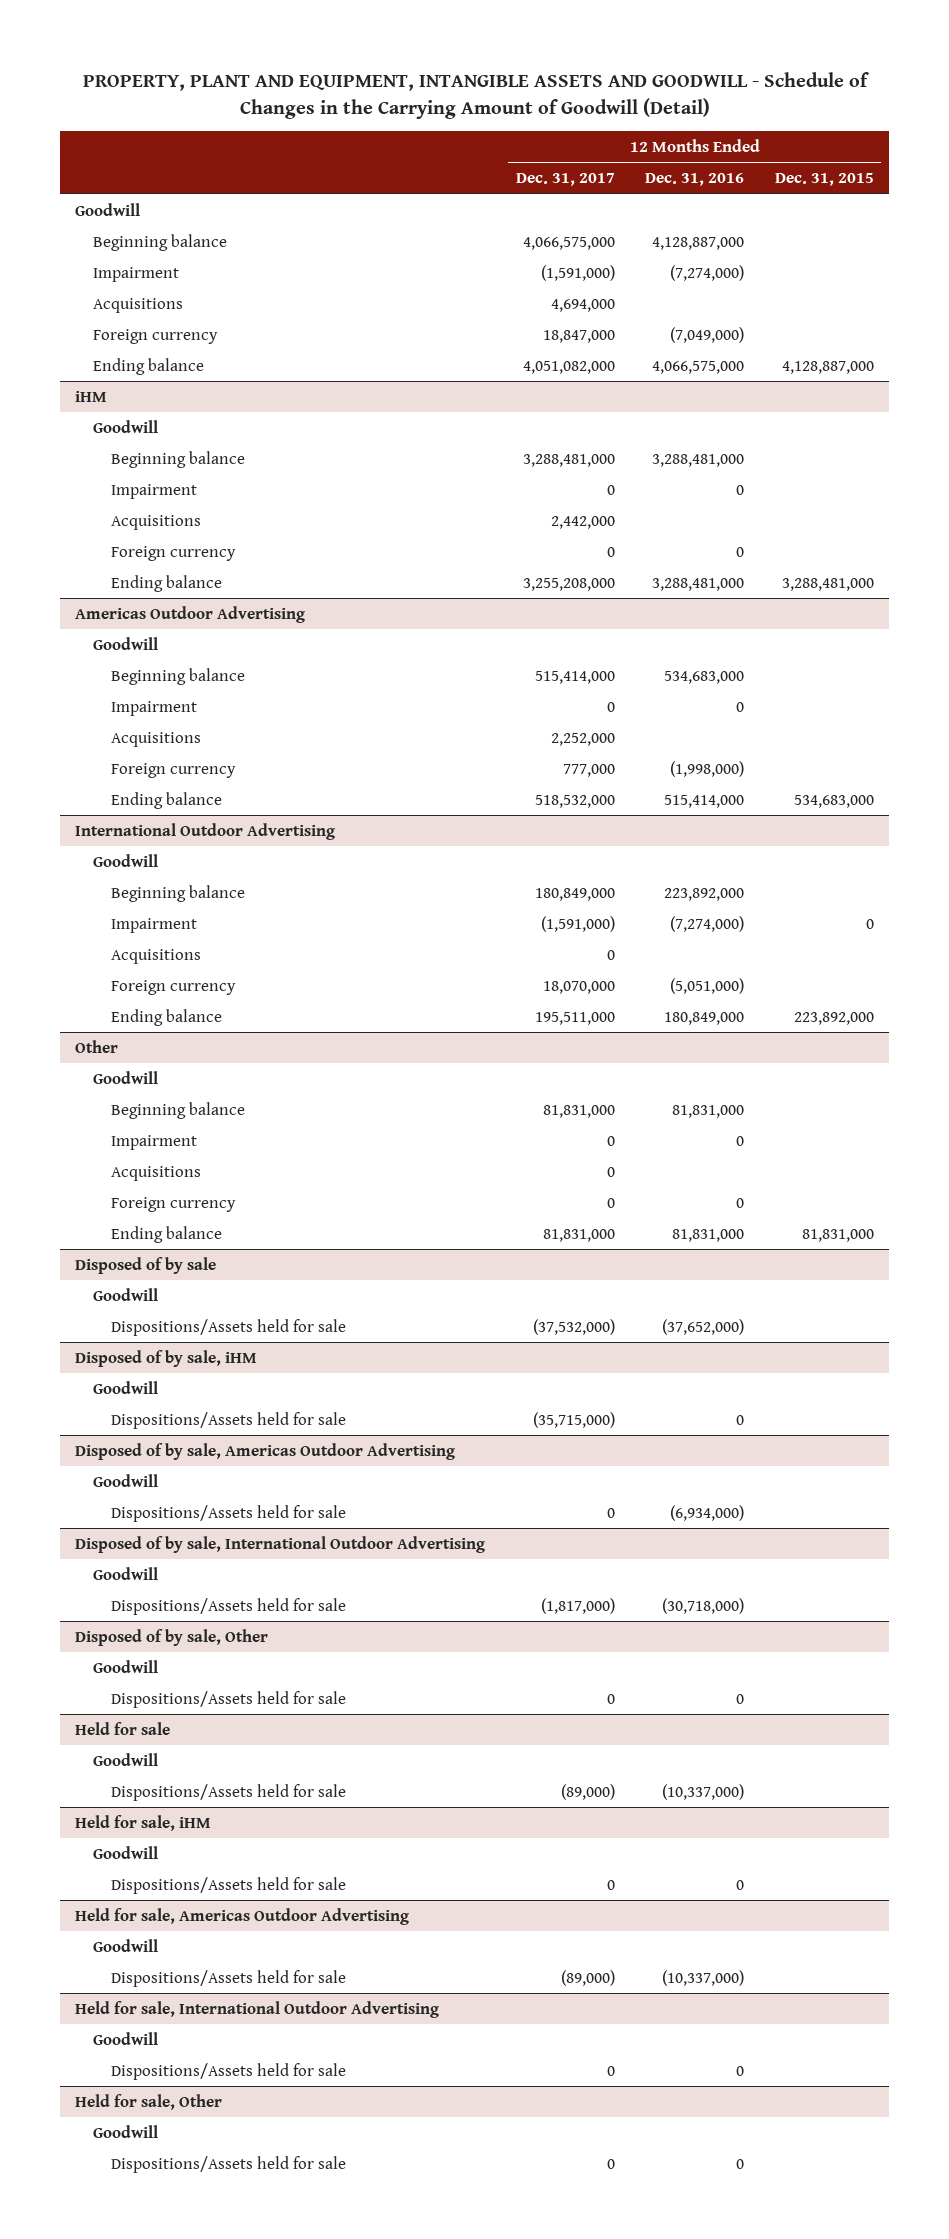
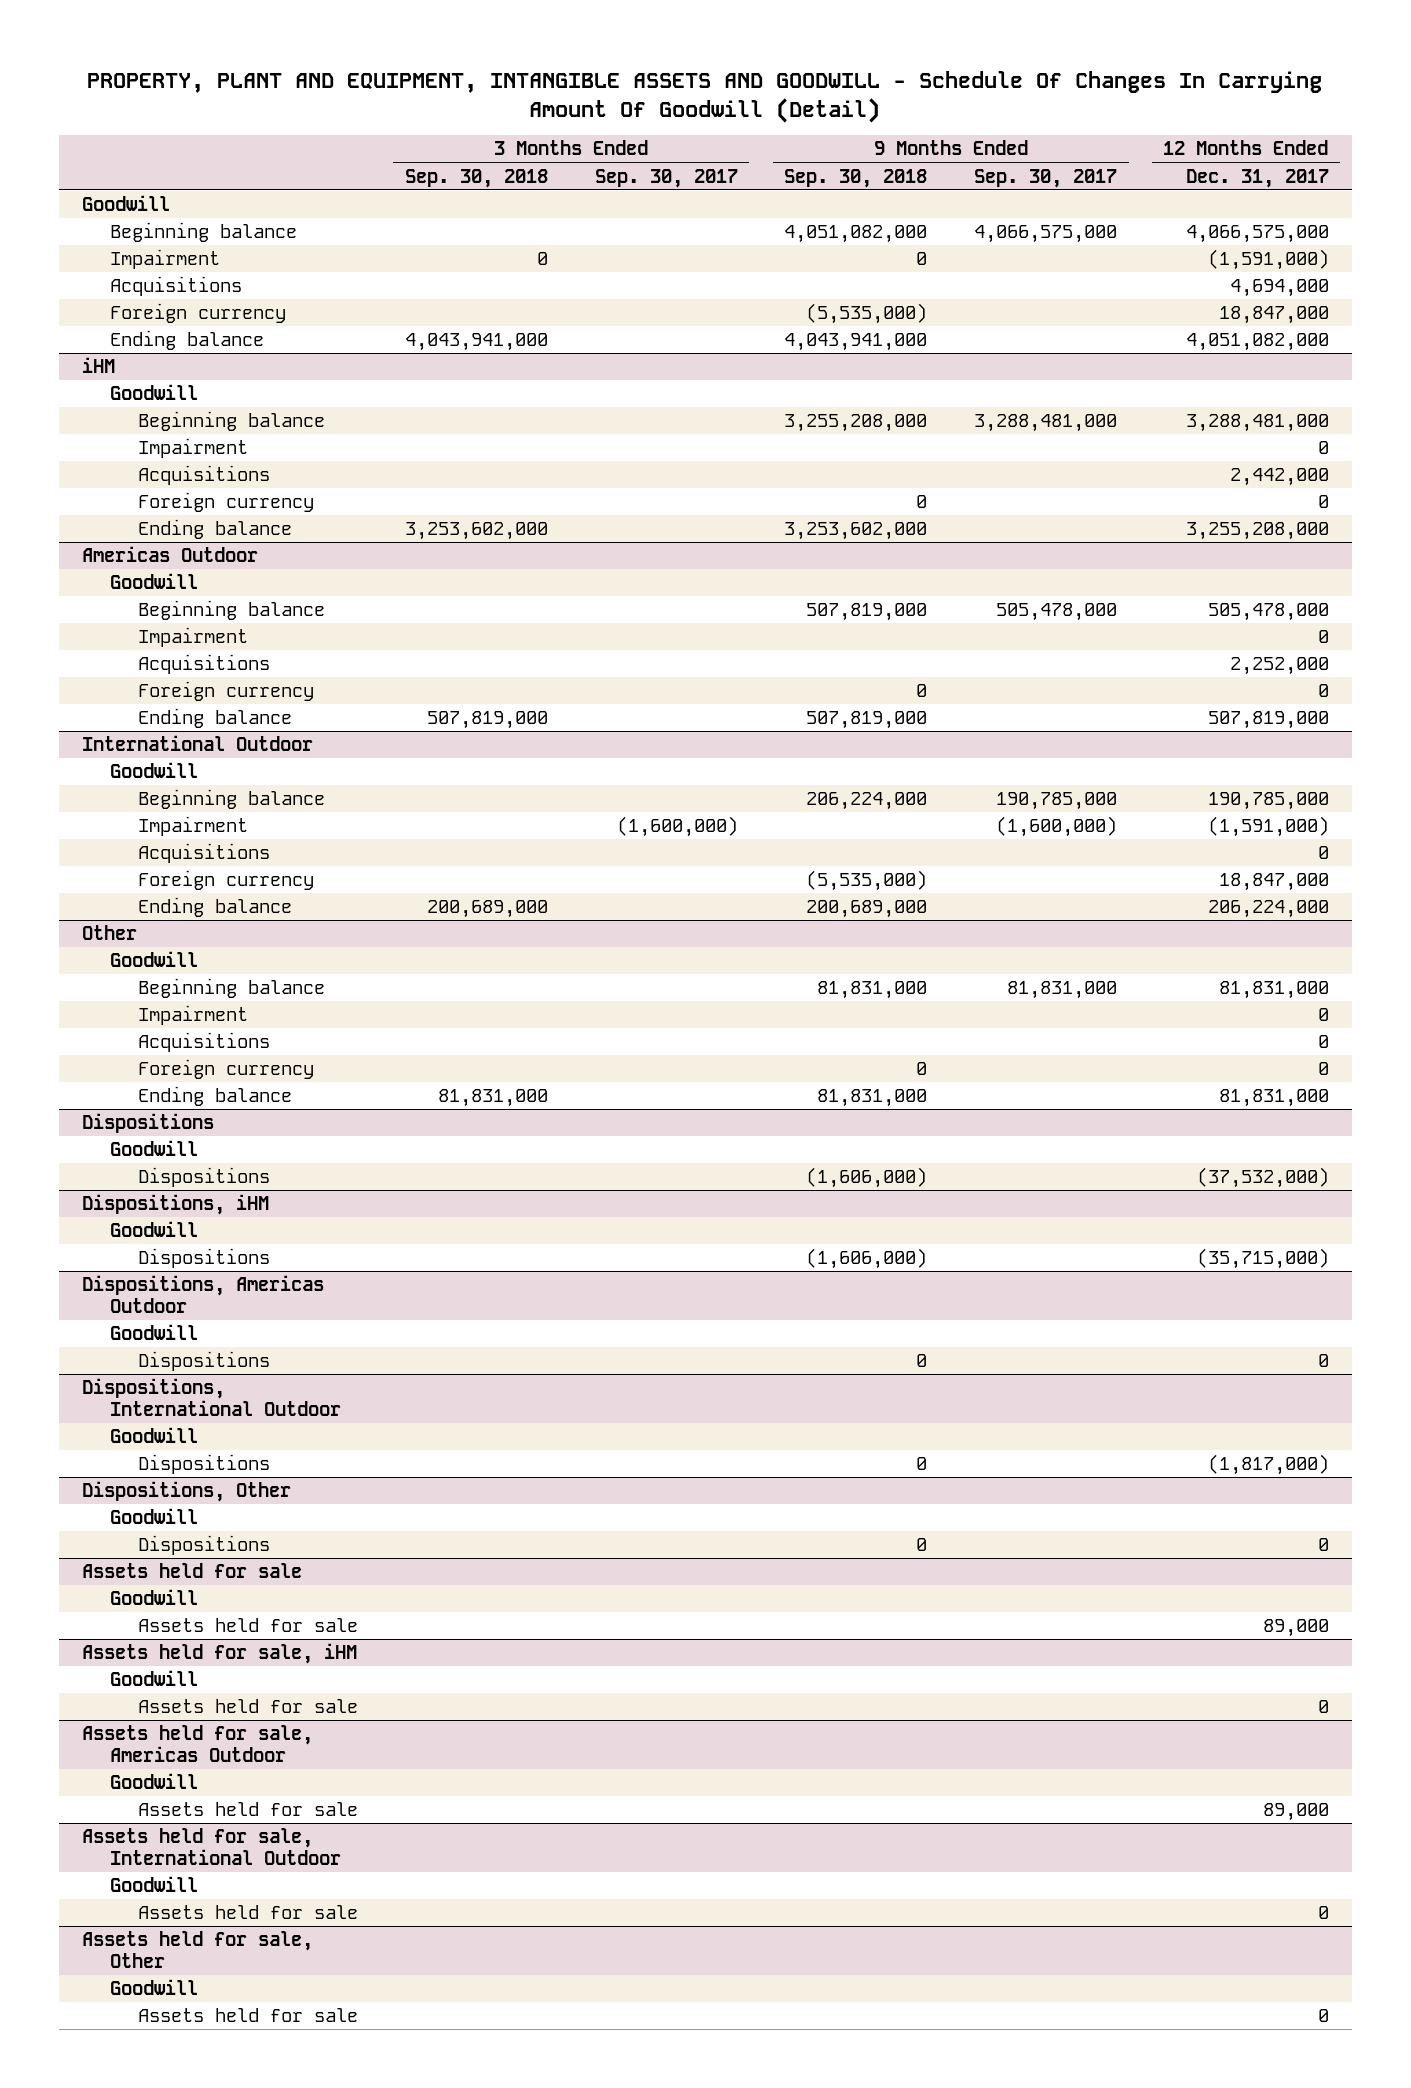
- PROPERTY, PLANT AND EQUIPMENT, INTANGIBLE ASSETS AND GOODWILL - Schedule of Changes in the Carrying Amount of Goodwill (Detail)
+ PROPERTY, PLANT AND EQUIPMENT, INTANGIBLE ASSETS AND GOODWILL - Schedule Of Changes In Carrying Amount Of Goodwill (Detail)
- | 12 Months Ended Dec. 31, 2017 | 12 Months Ended Dec. 31, 2016 | 12 Months Ended Dec. 31, 2015
+ | 3 Months Ended Sep. 30, 2018 | 3 Months Ended Sep. 30, 2017 | 9 Months Ended Sep. 30, 2018 | 9 Months Ended Sep. 30, 2017 | 12 Months Ended Dec. 31, 2017
- Americas Outdoor Advertising
+ Americas Outdoor
- Beginning balance | 515,414,000 | 534,683,000 |
+ Beginning balance | | | 507,819,000 | 505,478,000 | 505,478,000
- Foreign currency | 777,000 | (1,998,000) |
- Ending balance | 518,532,000 | 515,414,000 | 534,683,000
- International Outdoor Advertising
+ Foreign currency | | | 0 | | 0
+ Ending balance | 507,819,000 | | 507,819,000 | | 507,819,000
+ International Outdoor
- Beginning balance | 180,849,000 | 223,892,000 |
+ Beginning balance | | | 206,224,000 | 190,785,000 | 190,785,000
- Foreign currency | 18,070,000 | (5,051,000) |
- Ending balance | 195,511,000 | 180,849,000 | 223,892,000
+ Foreign currency | | | (5,535,000) | | 18,847,000
+ Ending balance | 200,689,000 | | 200,689,000 | | 206,224,000
- Disposed of by sale
+ Dispositions
- Dispositions/Assets held for sale | (37,532,000) | (37,652,000) |
- Disposed of by sale, iHM
+ Dispositions | | | (1,606,000) | | (37,532,000)
+ Dispositions, iHM
- Dispositions/Assets held for sale | (35,715,000) | 0 |
- Disposed of by sale, Americas Outdoor Advertising
+ Dispositions | | | (1,606,000) | | (35,715,000)
+ Dispositions, Americas Outdoor
- Dispositions/Assets held for sale | 0 | (6,934,000) |
- Disposed of by sale, International Outdoor Advertising
+ Dispositions | | | 0 | | 0
+ Dispositions, International Outdoor
- Dispositions/Assets held for sale | (1,817,000) | (30,718,000) |
- Disposed of by sale, Other
+ Dispositions | | | 0 | | (1,817,000)
+ Dispositions, Other
- Dispositions/Assets held for sale | 0 | 0 |
- Held for sale
+ Dispositions | | | 0 | | 0
+ Assets held for sale
- Dispositions/Assets held for sale | (89,000) | (10,337,000) |
- Held for sale, iHM
+ Assets held for sale | | | | | 89,000
+ Assets held for sale, iHM
- Dispositions/Assets held for sale | 0 | 0 |
- Held for sale, Americas Outdoor Advertising
+ Assets held for sale | | | | | 0
+ Assets held for sale, Americas Outdoor
- Dispositions/Assets held for sale | (89,000) | (10,337,000) |
- Held for sale, International Outdoor Advertising
+ Assets held for sale | | | | | 89,000
+ Assets held for sale, International Outdoor
- Dispositions/Assets held for sale | 0 | 0 |
- Held for sale, Other
+ Assets held for sale | | | | | 0
+ Assets held for sale, Other
- Dispositions/Assets held for sale | 0 | 0 |
+ Assets held for sale | | | | | 0

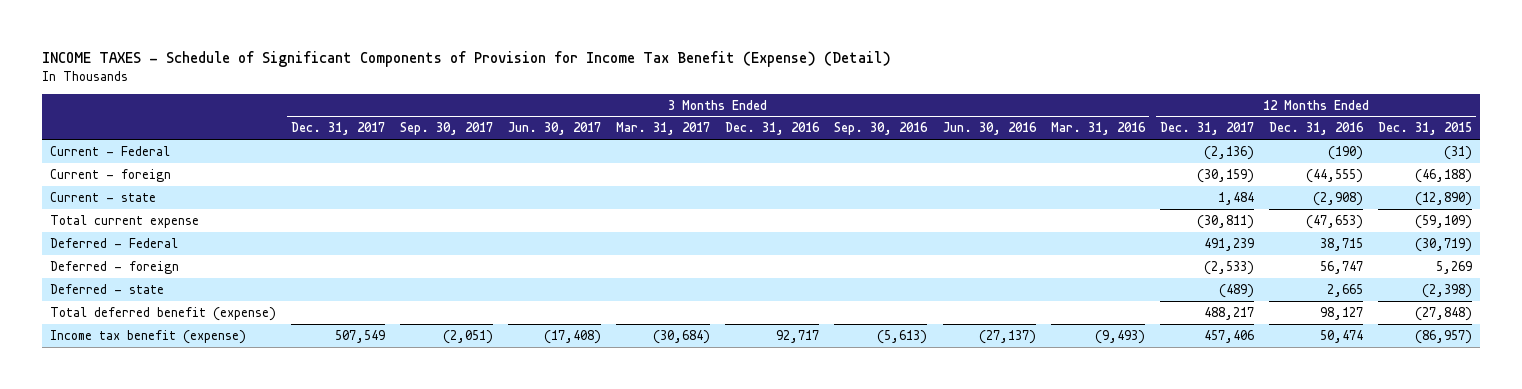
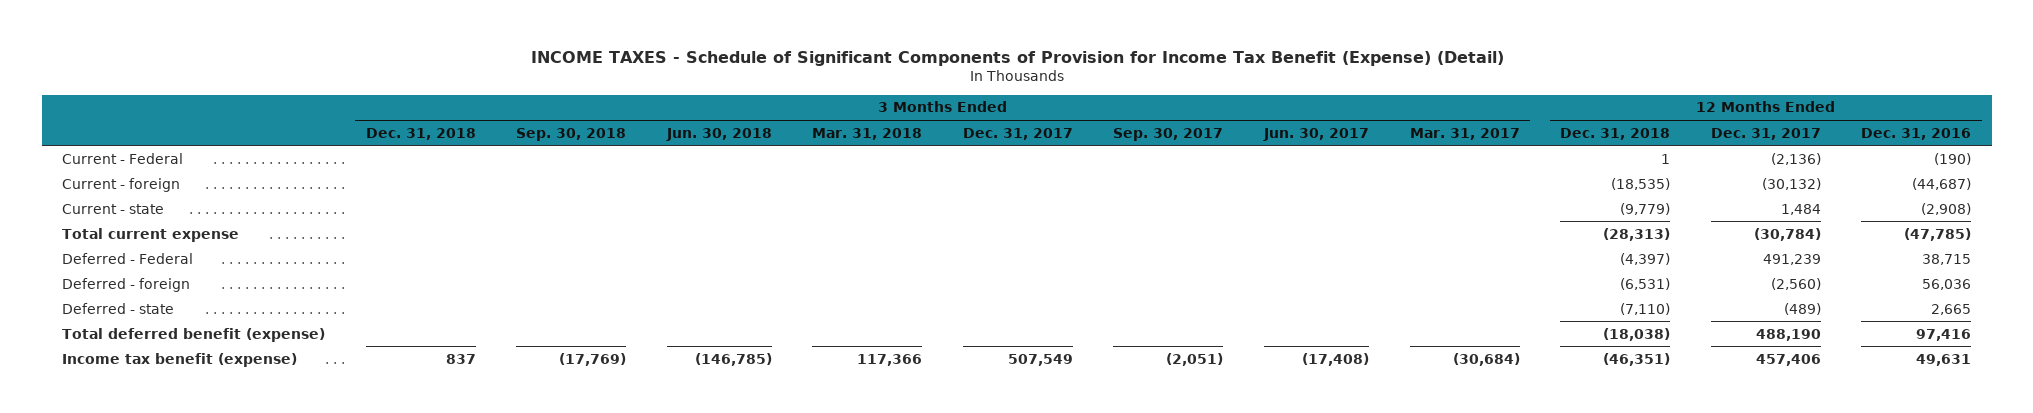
- | 3 Months Ended Dec. 31, 2017 | 3 Months Ended Sep. 30, 2017 | 3 Months Ended Jun. 30, 2017 | 3 Months Ended Mar. 31, 2017 | 3 Months Ended Dec. 31, 2016 | 3 Months Ended Sep. 30, 2016 | 3 Months Ended Jun. 30, 2016 | 3 Months Ended Mar. 31, 2016 | 12 Months Ended Dec. 31, 2017 | 12 Months Ended Dec. 31, 2016 | 12 Months Ended Dec. 31, 2015
+ | 3 Months Ended Dec. 31, 2018 | 3 Months Ended Sep. 30, 2018 | 3 Months Ended Jun. 30, 2018 | 3 Months Ended Mar. 31, 2018 | 3 Months Ended Dec. 31, 2017 | 3 Months Ended Sep. 30, 2017 | 3 Months Ended Jun. 30, 2017 | 3 Months Ended Mar. 31, 2017 | 12 Months Ended Dec. 31, 2018 | 12 Months Ended Dec. 31, 2017 | 12 Months Ended Dec. 31, 2016
- Current - foreign | | | | | | | | | (30,159) | (44,555) | (46,188)
+ Current - foreign | | | | | | | | | (18,535) | (30,132) | (44,687)
- Total current expense | | | | | | | | | (30,811) | (47,653) | (59,109)
+ Total current expense | | | | | | | | | (28,313) | (30,784) | (47,785)
- Deferred - foreign | | | | | | | | | (2,533) | 56,747 | 5,269
+ Deferred - foreign | | | | | | | | | (6,531) | (2,560) | 56,036
- Total deferred benefit (expense) | | | | | | | | | 488,217 | 98,127 | (27,848)
- Income tax benefit (expense) | 507,549 | (2,051) | (17,408) | (30,684) | 92,717 | (5,613) | (27,137) | (9,493) | 457,406 | 50,474 | (86,957)
+ Total deferred benefit (expense) | | | | | | | | | (18,038) | 488,190 | 97,416
+ Income tax benefit (expense) | 837 | (17,769) | (146,785) | 117,366 | 507,549 | (2,051) | (17,408) | (30,684) | (46,351) | 457,406 | 49,631

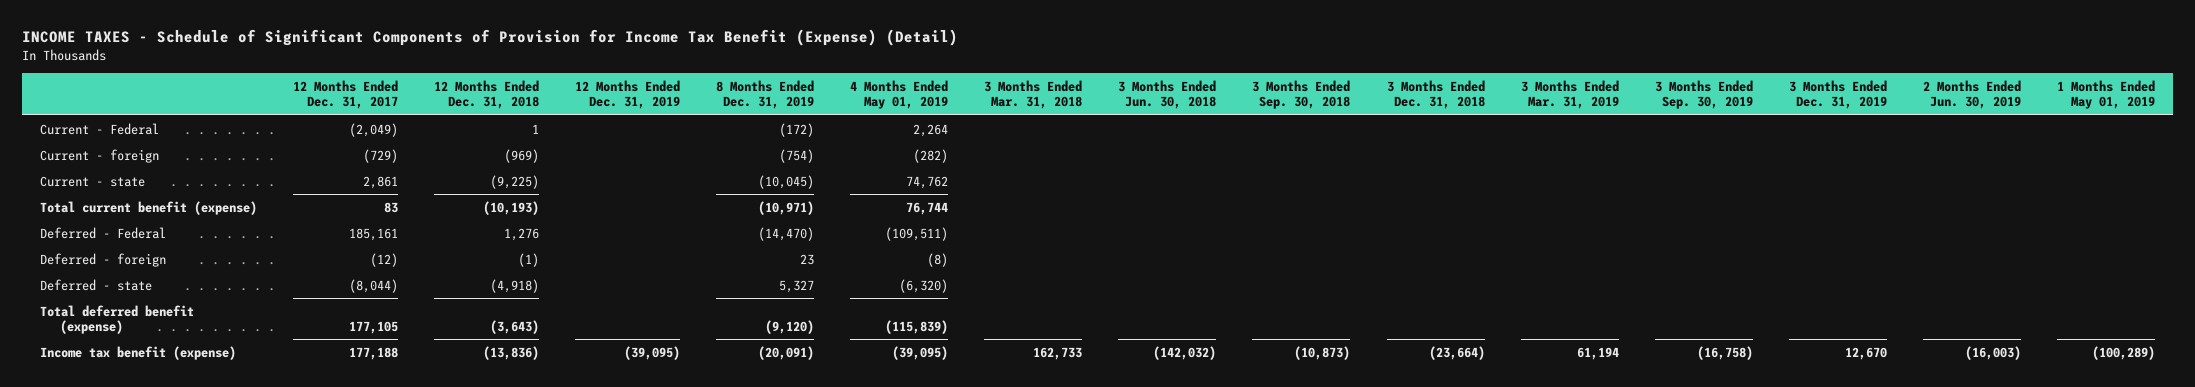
- | 3 Months Ended Dec. 31, 2018 | 3 Months Ended Sep. 30, 2018 | 3 Months Ended Jun. 30, 2018 | 3 Months Ended Mar. 31, 2018 | 3 Months Ended Dec. 31, 2017 | 3 Months Ended Sep. 30, 2017 | 3 Months Ended Jun. 30, 2017 | 3 Months Ended Mar. 31, 2017 | 12 Months Ended Dec. 31, 2018 | 12 Months Ended Dec. 31, 2017 | 12 Months Ended Dec. 31, 2016
+ | 12 Months Ended Dec. 31, 2017 | 12 Months Ended Dec. 31, 2018 | 12 Months Ended Dec. 31, 2019 | 8 Months Ended Dec. 31, 2019 | 4 Months Ended May 01, 2019 | 3 Months Ended Mar. 31, 2018 | 3 Months Ended Jun. 30, 2018 | 3 Months Ended Sep. 30, 2018 | 3 Months Ended Dec. 31, 2018 | 3 Months Ended Mar. 31, 2019 | 3 Months Ended Sep. 30, 2019 | 3 Months Ended Dec. 31, 2019 | 2 Months Ended Jun. 30, 2019 | 1 Months Ended May 01, 2019
- Current - Federal | | | | | | | | | 1 | (2,136) | (190)
- Current - foreign | | | | | | | | | (18,535) | (30,132) | (44,687)
- Current - state | | | | | | | | | (9,779) | 1,484 | (2,908)
- Total current expense | | | | | | | | | (28,313) | (30,784) | (47,785)
- Deferred - Federal | | | | | | | | | (4,397) | 491,239 | 38,715
- Deferred - foreign | | | | | | | | | (6,531) | (2,560) | 56,036
- Deferred - state | | | | | | | | | (7,110) | (489) | 2,665
- Total deferred benefit (expense) | | | | | | | | | (18,038) | 488,190 | 97,416
- Income tax benefit (expense) | 837 | (17,769) | (146,785) | 117,366 | 507,549 | (2,051) | (17,408) | (30,684) | (46,351) | 457,406 | 49,631
+ Current - Federal | (2,049) | 1 | | (172) | 2,264 | | | | | | | | |
+ Current - foreign | (729) | (969) | | (754) | (282) | | | | | | | | |
+ Current - state | 2,861 | (9,225) | | (10,045) | 74,762 | | | | | | | | |
+ Total current benefit (expense) | 83 | (10,193) | | (10,971) | 76,744 | | | | | | | | |
+ Deferred - Federal | 185,161 | 1,276 | | (14,470) | (109,511) | | | | | | | | |
+ Deferred - foreign | (12) | (1) | | 23 | (8) | | | | | | | | |
+ Deferred - state | (8,044) | (4,918) | | 5,327 | (6,320) | | | | | | | | |
+ Total deferred benefit (expense) | 177,105 | (3,643) | | (9,120) | (115,839) | | | | | | | | |
+ Income tax benefit (expense) | 177,188 | (13,836) | (39,095) | (20,091) | (39,095) | 162,733 | (142,032) | (10,873) | (23,664) | 61,194 | (16,758) | 12,670 | (16,003) | (100,289)

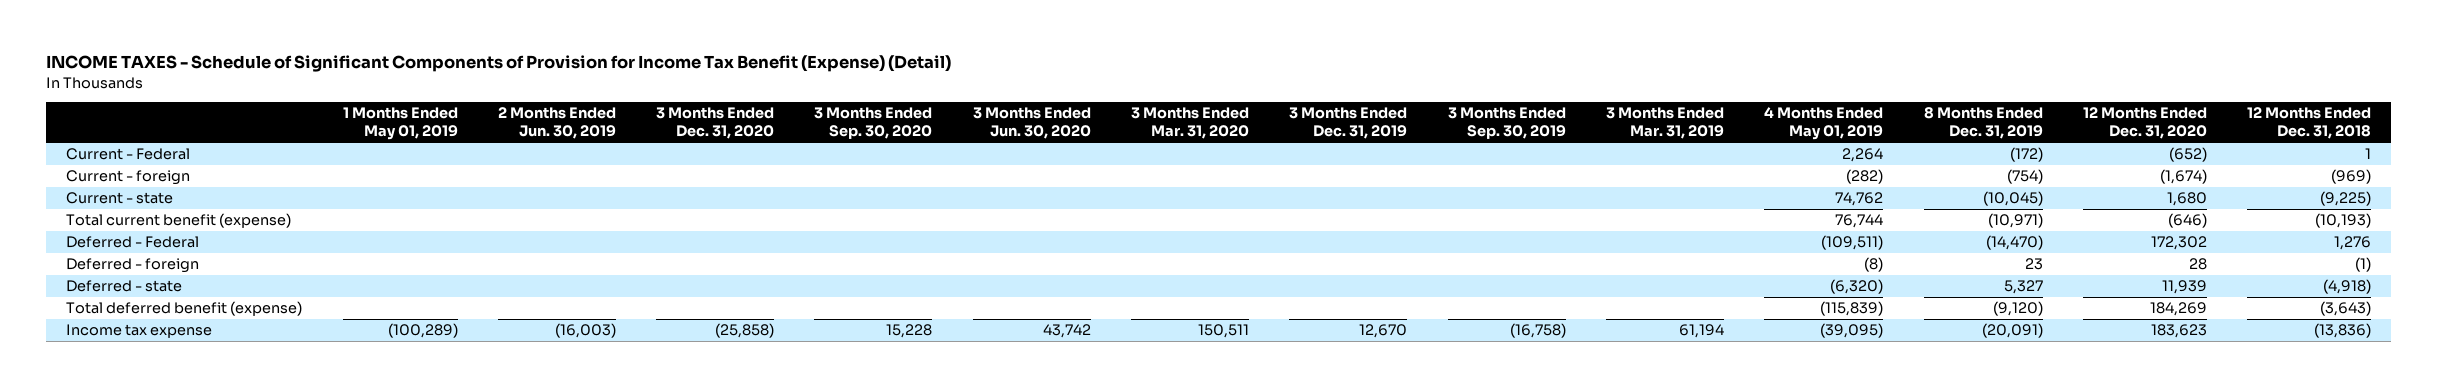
- | 12 Months Ended Dec. 31, 2017 | 12 Months Ended Dec. 31, 2018 | 12 Months Ended Dec. 31, 2019 | 8 Months Ended Dec. 31, 2019 | 4 Months Ended May 01, 2019 | 3 Months Ended Mar. 31, 2018 | 3 Months Ended Jun. 30, 2018 | 3 Months Ended Sep. 30, 2018 | 3 Months Ended Dec. 31, 2018 | 3 Months Ended Mar. 31, 2019 | 3 Months Ended Sep. 30, 2019 | 3 Months Ended Dec. 31, 2019 | 2 Months Ended Jun. 30, 2019 | 1 Months Ended May 01, 2019
+ | 1 Months Ended May 01, 2019 | 2 Months Ended Jun. 30, 2019 | 3 Months Ended Dec. 31, 2020 | 3 Months Ended Sep. 30, 2020 | 3 Months Ended Jun. 30, 2020 | 3 Months Ended Mar. 31, 2020 | 3 Months Ended Dec. 31, 2019 | 3 Months Ended Sep. 30, 2019 | 3 Months Ended Mar. 31, 2019 | 4 Months Ended May 01, 2019 | 8 Months Ended Dec. 31, 2019 | 12 Months Ended Dec. 31, 2020 | 12 Months Ended Dec. 31, 2018
- Income tax benefit (expense) | 177,188 | (13,836) | (39,095) | (20,091) | (39,095) | 162,733 | (142,032) | (10,873) | (23,664) | 61,194 | (16,758) | 12,670 | (16,003) | (100,289)
+ Income tax expense | (100,289) | (16,003) | (25,858) | 15,228 | 43,742 | 150,511 | 12,670 | (16,758) | 61,194 | (39,095) | (20,091) | 183,623 | (13,836)

